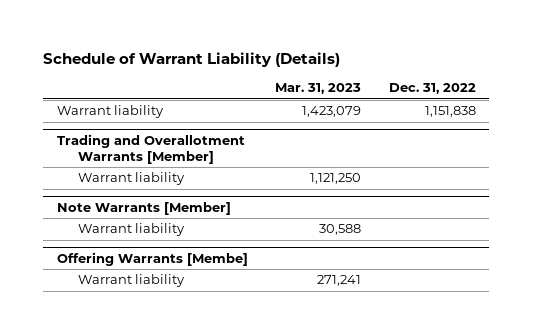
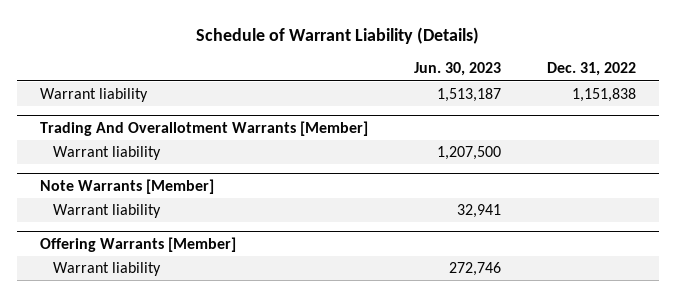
- | Mar. 31, 2023 | Dec. 31, 2022
+ | Jun. 30, 2023 | Dec. 31, 2022
- Trading and Overallotment Warrants [Member]
+ Trading And Overallotment Warrants [Member]
- Offering Warrants [Membe]
+ Offering Warrants [Member]

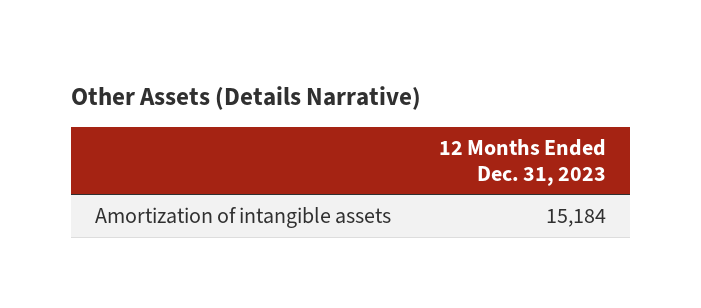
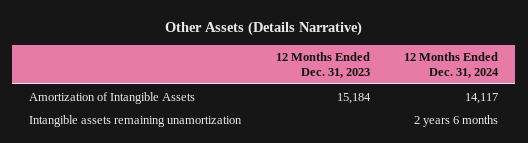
- | 12 Months Ended Dec. 31, 2023
+ | 12 Months Ended Dec. 31, 2023 | 12 Months Ended Dec. 31, 2024
- Amortization of intangible assets | 15,184
+ Amortization of Intangible Assets | 15,184 | 14,117
+ Intangible assets remaining unamortization | | 2 years 6 months

